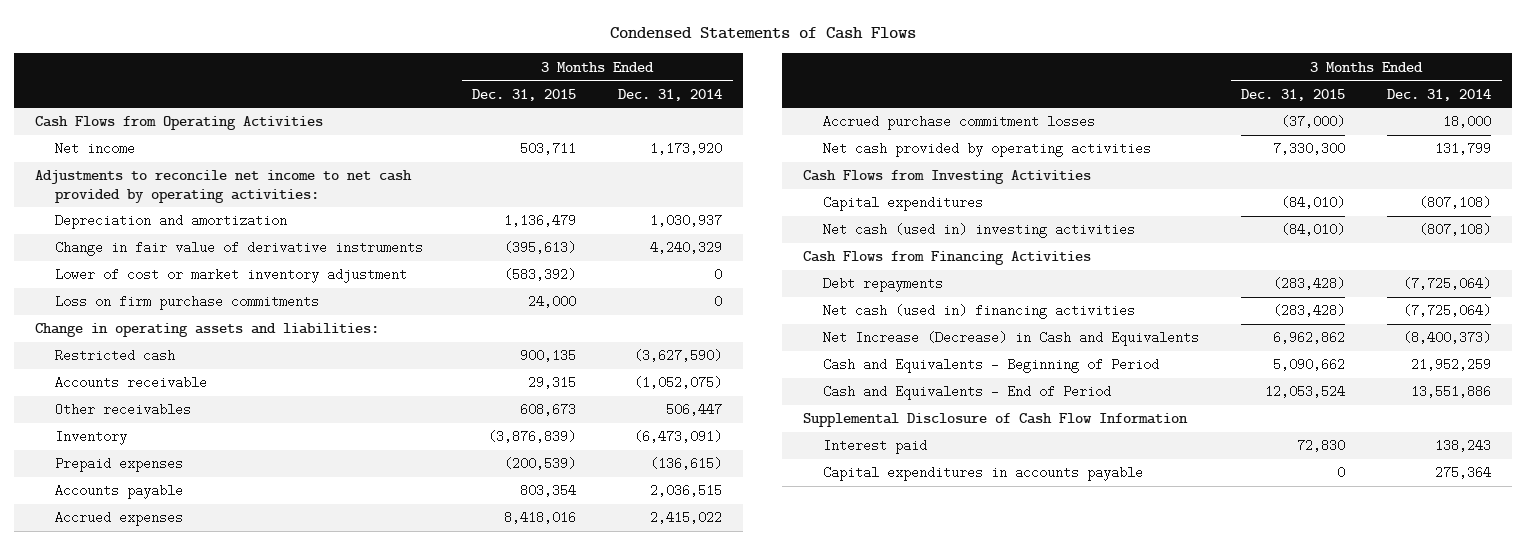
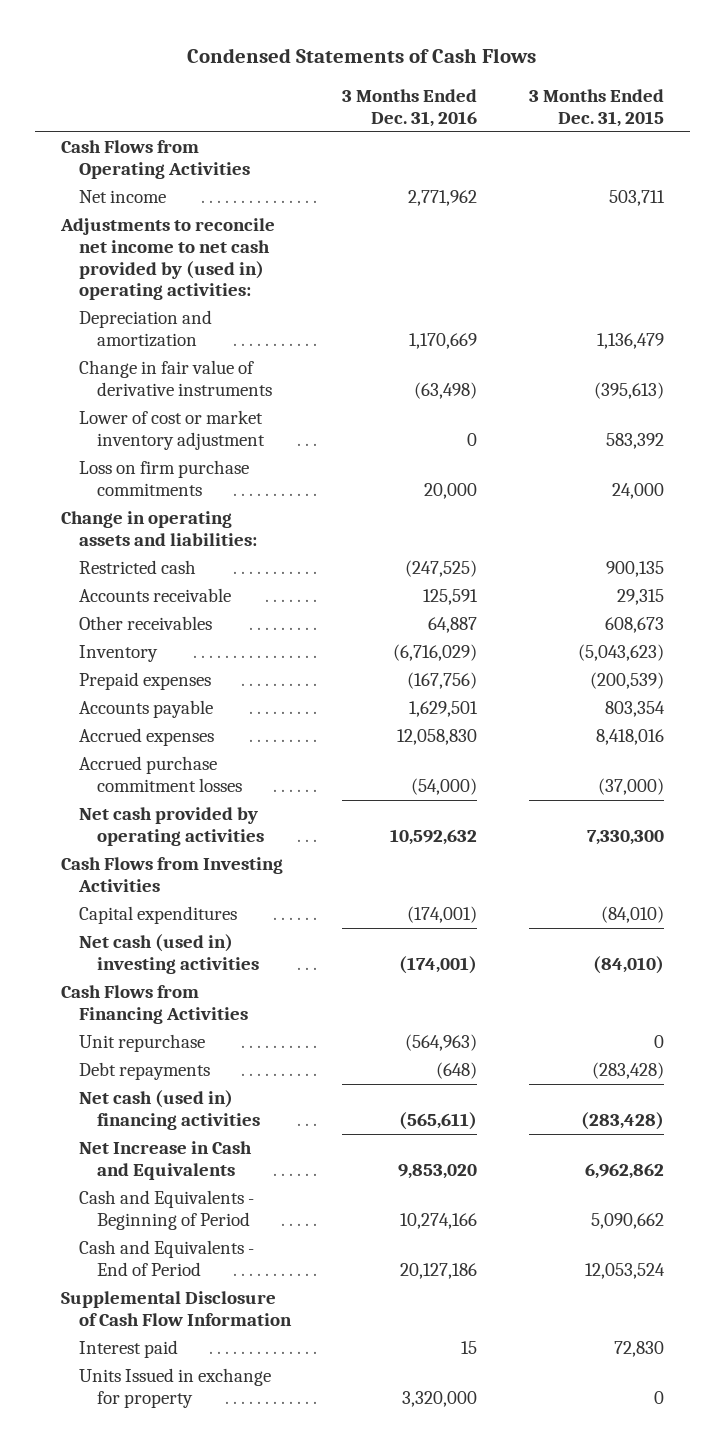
- | 3 Months Ended Dec. 31, 2015 | 3 Months Ended Dec. 31, 2014
+ | 3 Months Ended Dec. 31, 2016 | 3 Months Ended Dec. 31, 2015
- Adjustments to reconcile net income to net cash provided by operating activities:
+ Adjustments to reconcile net income to net cash provided by (used in) operating activities:
- Lower of cost or market inventory adjustment | (583,392) | 0
+ Lower of cost or market inventory adjustment | 0 | 583,392
- Inventory | (3,876,839) | (6,473,091)
+ Inventory | (6,716,029) | (5,043,623)
+ Unit repurchase | (564,963) | 0
- Net Increase (Decrease) in Cash and Equivalents | 6,962,862 | (8,400,373)
+ Net Increase in Cash and Equivalents | 9,853,020 | 6,962,862
- Capital expenditures in accounts payable | 0 | 275,364
+ Units Issued in exchange for property | 3,320,000 | 0

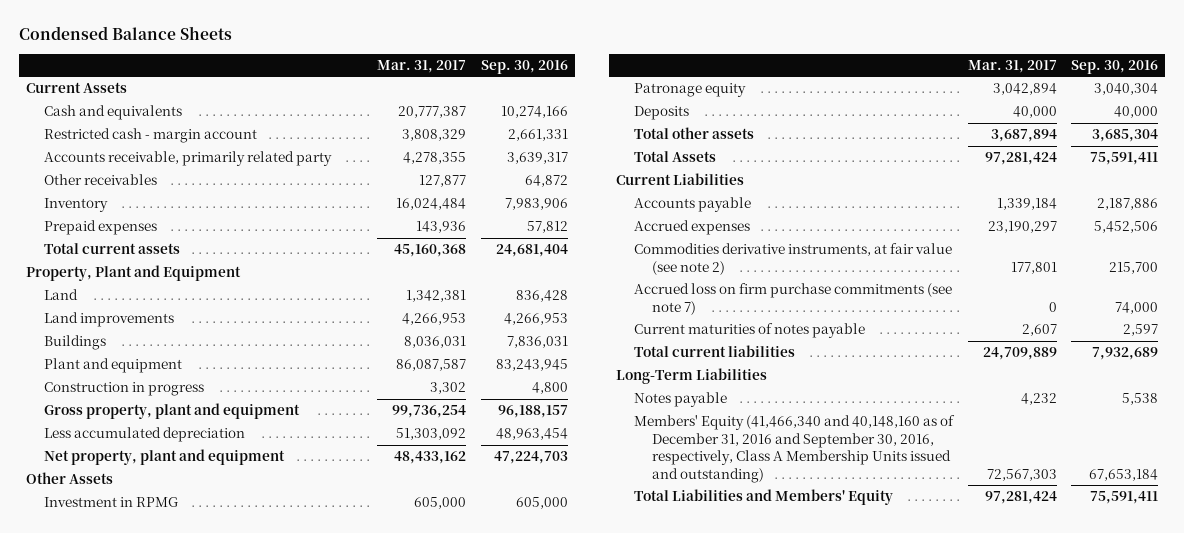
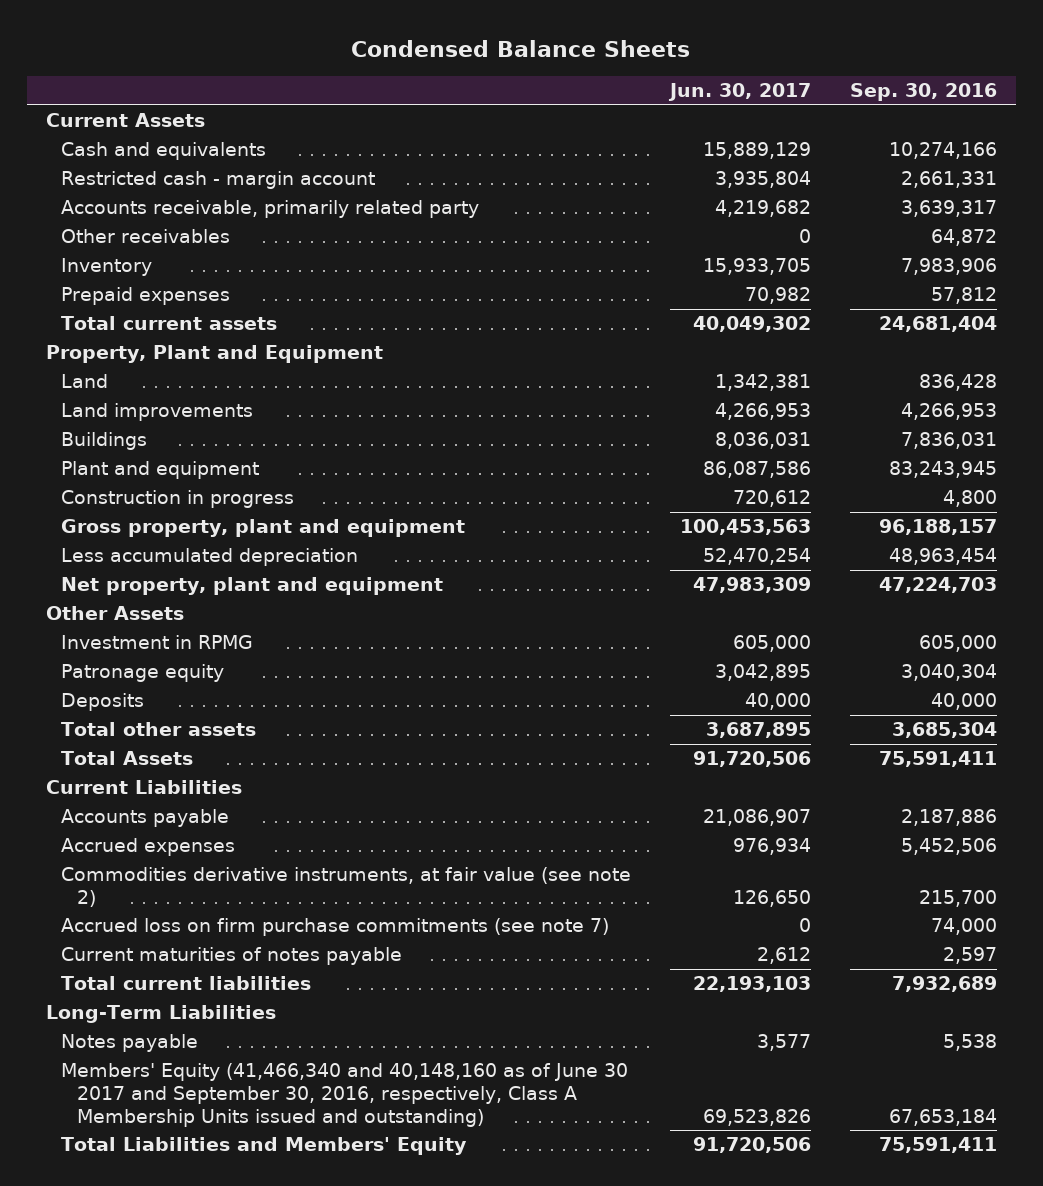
- | Mar. 31, 2017 | Sep. 30, 2016
+ | Jun. 30, 2017 | Sep. 30, 2016
- Members' Equity (41,466,340 and 40,148,160 as of December 31, 2016 and September 30, 2016, respectively, Class A Membership Units issued and outstanding) | 72,567,303 | 67,653,184
+ Members' Equity (41,466,340 and 40,148,160 as of June 30 2017 and September 30, 2016, respectively, Class A Membership Units issued and outstanding) | 69,523,826 | 67,653,184

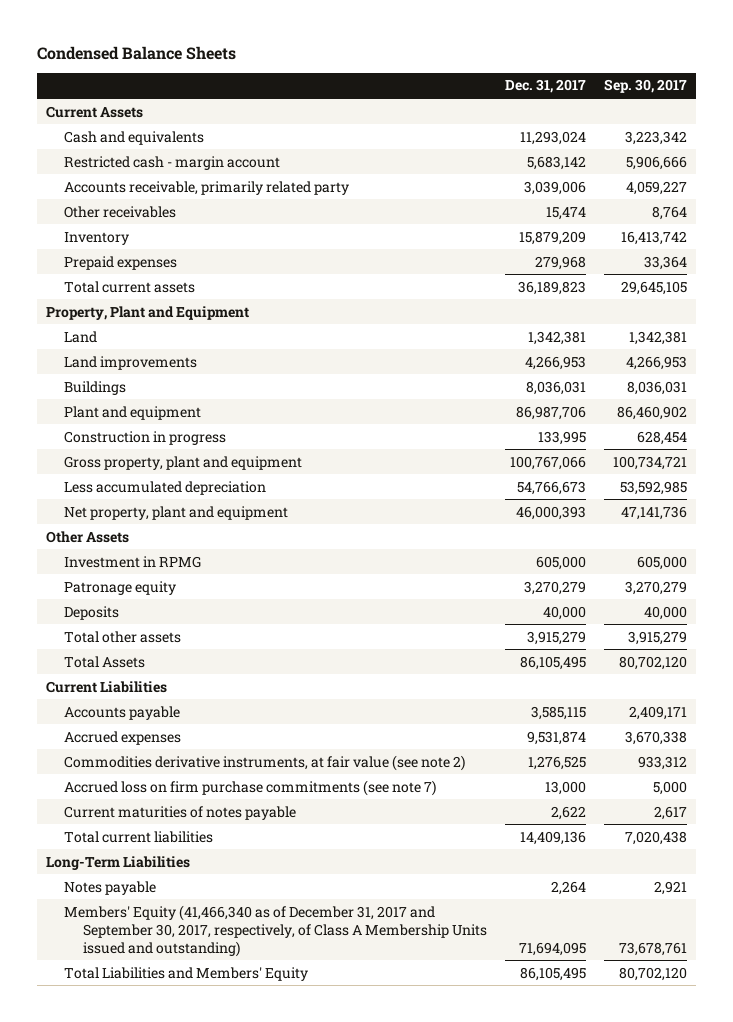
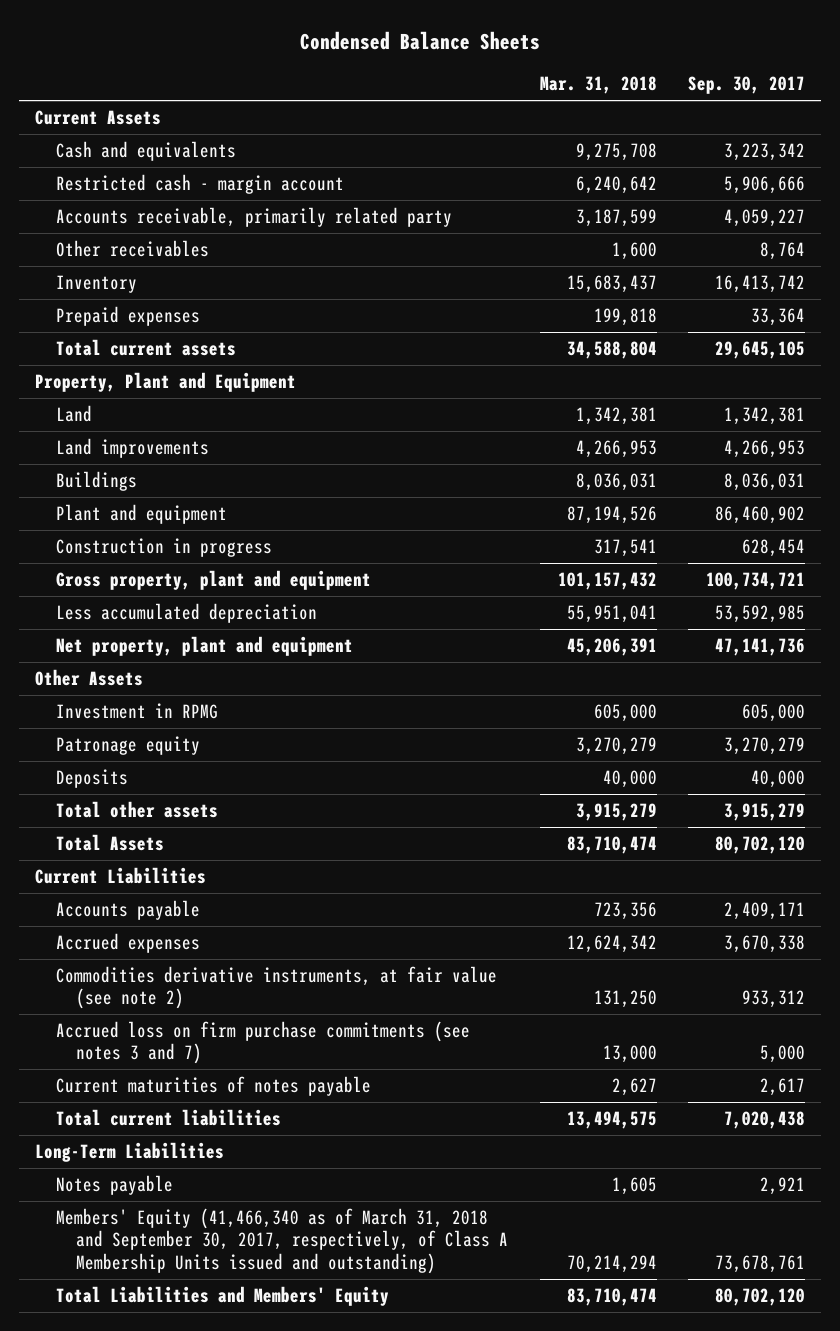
- | Dec. 31, 2017 | Sep. 30, 2017
+ | Mar. 31, 2018 | Sep. 30, 2017
- Accrued loss on firm purchase commitments (see note 7) | 13,000 | 5,000
+ Accrued loss on firm purchase commitments (see notes 3 and 7) | 13,000 | 5,000
- Members' Equity (41,466,340 as of December 31, 2017 and September 30, 2017, respectively, of Class A Membership Units issued and outstanding) | 71,694,095 | 73,678,761
+ Members' Equity (41,466,340 as of March 31, 2018 and September 30, 2017, respectively, of Class A Membership Units issued and outstanding) | 70,214,294 | 73,678,761

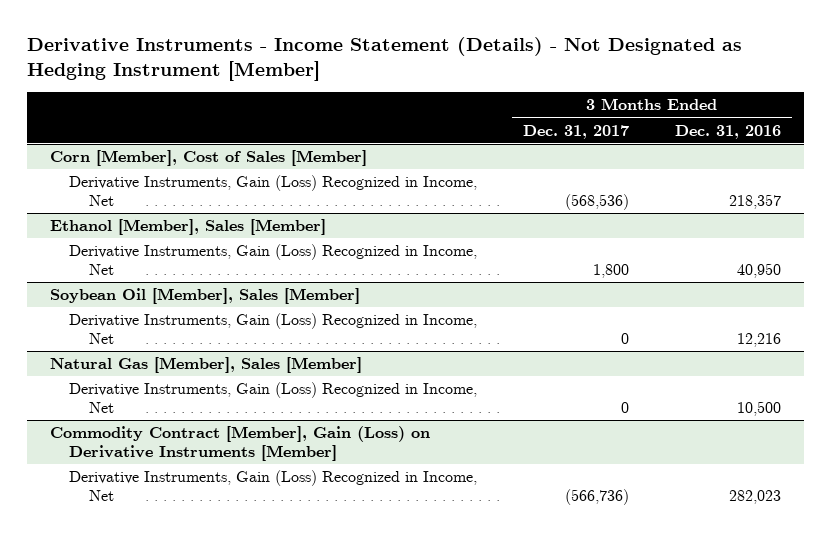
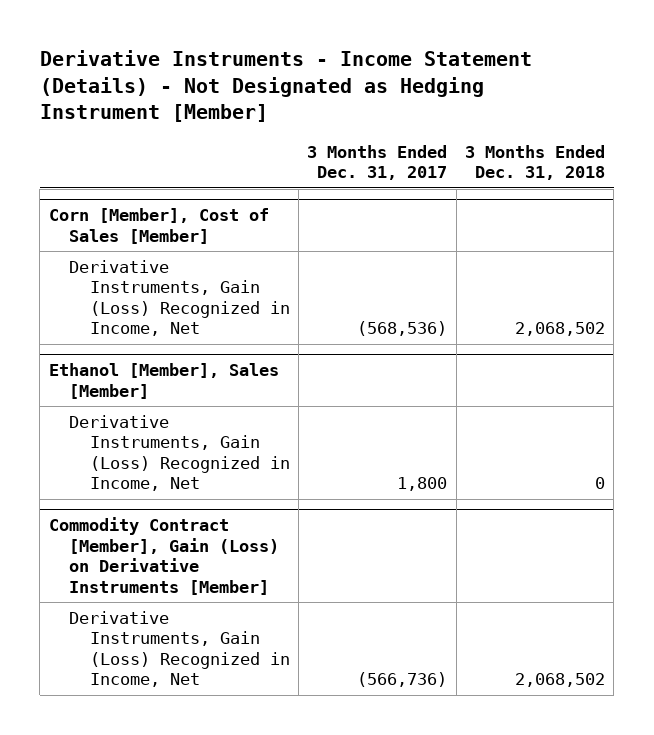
- | 3 Months Ended Dec. 31, 2017 | 3 Months Ended Dec. 31, 2016
+ | 3 Months Ended Dec. 31, 2017 | 3 Months Ended Dec. 31, 2018
- Soybean Oil [Member], Sales [Member]
- Derivative Instruments, Gain (Loss) Recognized in Income, Net | 0 | 12,216
- Natural Gas [Member], Sales [Member]
- Derivative Instruments, Gain (Loss) Recognized in Income, Net | 0 | 10,500

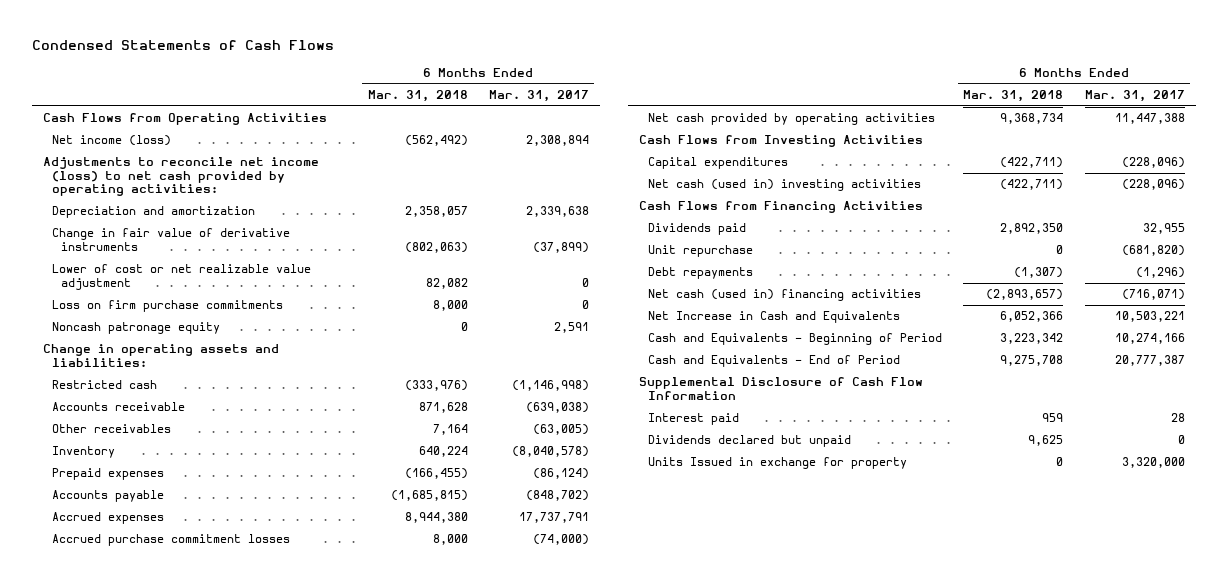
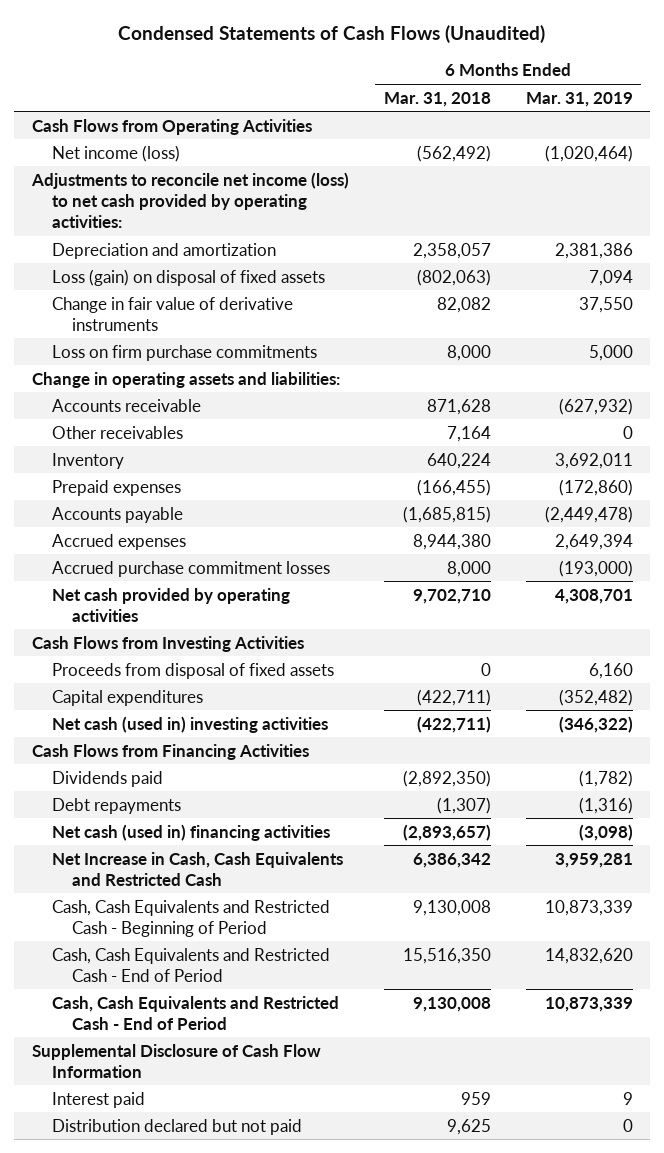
- Condensed Statements of Cash Flows
+ Condensed Statements of Cash Flows (Unaudited)
- | 6 Months Ended Mar. 31, 2018 | 6 Months Ended Mar. 31, 2017
+ | 6 Months Ended Mar. 31, 2018 | 6 Months Ended Mar. 31, 2019
- Change in fair value of derivative instruments | (802,063) | (37,899)
- Lower of cost or net realizable value adjustment | 82,082 | 0
+ Loss (gain) on disposal of fixed assets | (802,063) | 7,094
+ Change in fair value of derivative instruments | 82,082 | 37,550
- Noncash patronage equity | 0 | 2,591
- Restricted cash | (333,976) | (1,146,998)
- Net cash provided by operating activities | 9,368,734 | 11,447,388
+ Net cash provided by operating activities | 9,702,710 | 4,308,701
+ Proceeds from disposal of fixed assets | 0 | 6,160
- Dividends paid | 2,892,350 | 32,955
- Unit repurchase | 0 | (681,820)
+ Dividends paid | (2,892,350) | (1,782)
- Net Increase in Cash and Equivalents | 6,052,366 | 10,503,221
- Cash and Equivalents - Beginning of Period | 3,223,342 | 10,274,166
- Cash and Equivalents - End of Period | 9,275,708 | 20,777,387
+ Net Increase in Cash, Cash Equivalents and Restricted Cash | 6,386,342 | 3,959,281
+ Cash, Cash Equivalents and Restricted Cash - Beginning of Period | 9,130,008 | 10,873,339
+ Cash, Cash Equivalents and Restricted Cash - End of Period | 15,516,350 | 14,832,620
+ Cash, Cash Equivalents and Restricted Cash - End of Period | 9,130,008 | 10,873,339
- Dividends declared but unpaid | 9,625 | 0
- Units Issued in exchange for property | 0 | 3,320,000
+ Distribution declared but not paid | 9,625 | 0

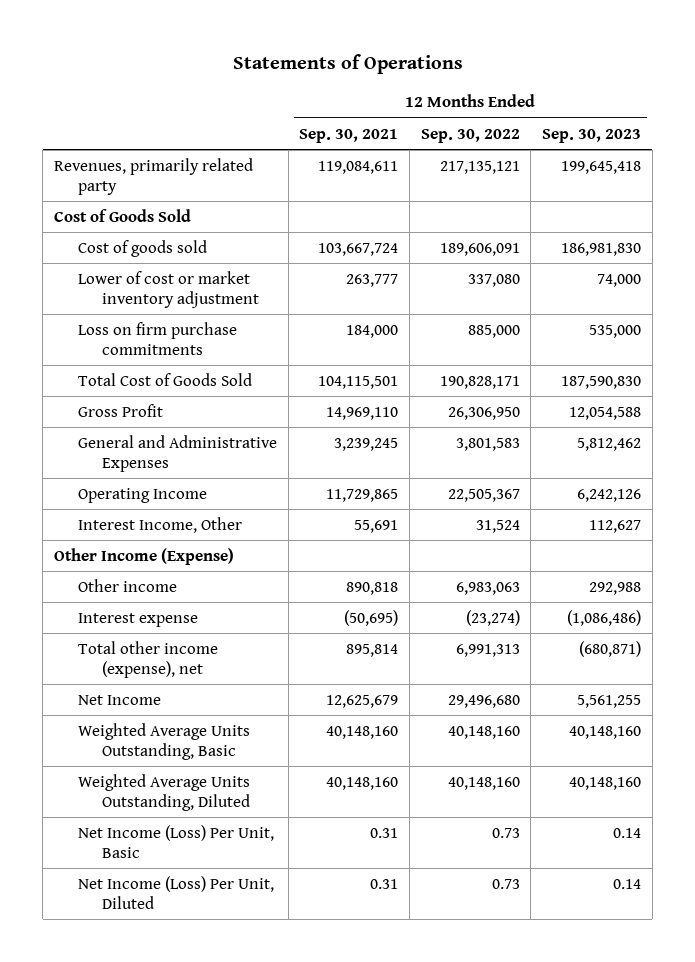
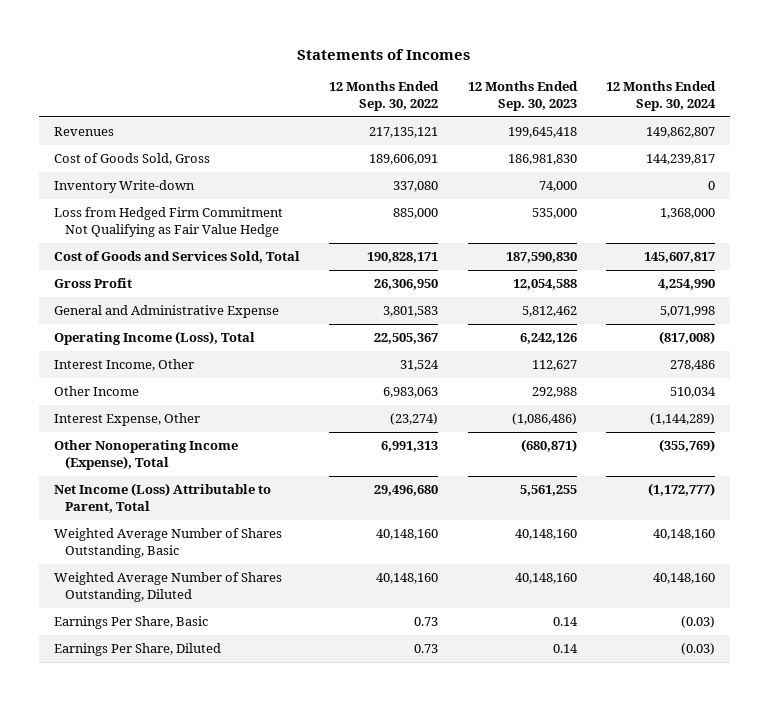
- Statements of Operations
+ Statements of Incomes
- | 12 Months Ended Sep. 30, 2021 | 12 Months Ended Sep. 30, 2022 | 12 Months Ended Sep. 30, 2023
+ | 12 Months Ended Sep. 30, 2022 | 12 Months Ended Sep. 30, 2023 | 12 Months Ended Sep. 30, 2024
- Revenues, primarily related party | 119,084,611 | 217,135,121 | 199,645,418
- Cost of Goods Sold
- Cost of goods sold | 103,667,724 | 189,606,091 | 186,981,830
- Lower of cost or market inventory adjustment | 263,777 | 337,080 | 74,000
- Loss on firm purchase commitments | 184,000 | 885,000 | 535,000
- Total Cost of Goods Sold | 104,115,501 | 190,828,171 | 187,590,830
+ Revenues | 217,135,121 | 199,645,418 | 149,862,807
+ Cost of Goods Sold, Gross | 189,606,091 | 186,981,830 | 144,239,817
+ Inventory Write-down | 337,080 | 74,000 | 0
+ Loss from Hedged Firm Commitment Not Qualifying as Fair Value Hedge | 885,000 | 535,000 | 1,368,000
+ Cost of Goods and Services Sold, Total | 190,828,171 | 187,590,830 | 145,607,817
- General and Administrative Expenses | 3,239,245 | 3,801,583 | 5,812,462
- Operating Income | 11,729,865 | 22,505,367 | 6,242,126
+ General and Administrative Expense | 3,801,583 | 5,812,462 | 5,071,998
+ Operating Income (Loss), Total | 22,505,367 | 6,242,126 | (817,008)
- Other Income (Expense)
- Other income | 890,818 | 6,983,063 | 292,988
- Interest expense | (50,695) | (23,274) | (1,086,486)
- Total other income (expense), net | 895,814 | 6,991,313 | (680,871)
- Net Income | 12,625,679 | 29,496,680 | 5,561,255
- Weighted Average Units Outstanding, Basic | 40,148,160 | 40,148,160 | 40,148,160
- Weighted Average Units Outstanding, Diluted | 40,148,160 | 40,148,160 | 40,148,160
- Net Income (Loss) Per Unit, Basic | 0.31 | 0.73 | 0.14
- Net Income (Loss) Per Unit, Diluted | 0.31 | 0.73 | 0.14
+ Other Income | 6,983,063 | 292,988 | 510,034
+ Interest Expense, Other | (23,274) | (1,086,486) | (1,144,289)
+ Other Nonoperating Income (Expense), Total | 6,991,313 | (680,871) | (355,769)
+ Net Income (Loss) Attributable to Parent, Total | 29,496,680 | 5,561,255 | (1,172,777)
+ Weighted Average Number of Shares Outstanding, Basic | 40,148,160 | 40,148,160 | 40,148,160
+ Weighted Average Number of Shares Outstanding, Diluted | 40,148,160 | 40,148,160 | 40,148,160
+ Earnings Per Share, Basic | 0.73 | 0.14 | (0.03)
+ Earnings Per Share, Diluted | 0.73 | 0.14 | (0.03)

